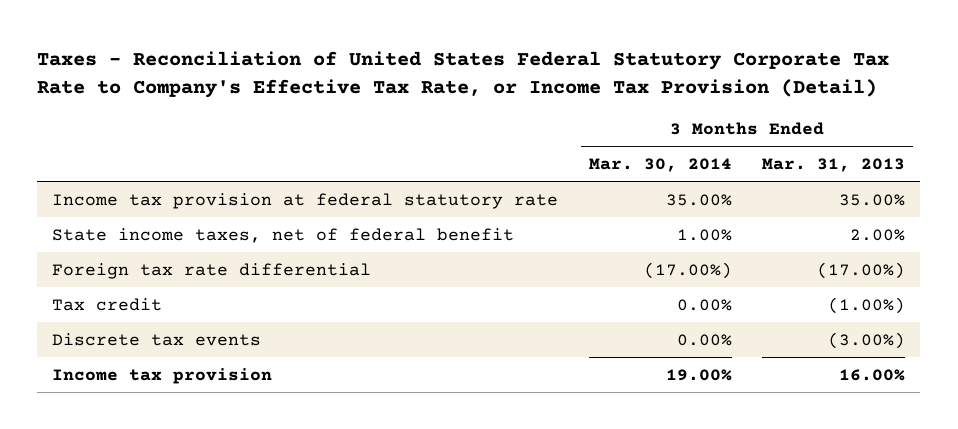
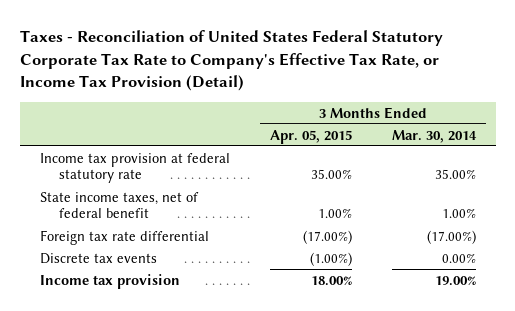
- | 3 Months Ended Mar. 30, 2014 | 3 Months Ended Mar. 31, 2013
+ | 3 Months Ended Apr. 05, 2015 | 3 Months Ended Mar. 30, 2014
- Tax credit | 0.00% | (1.00%)

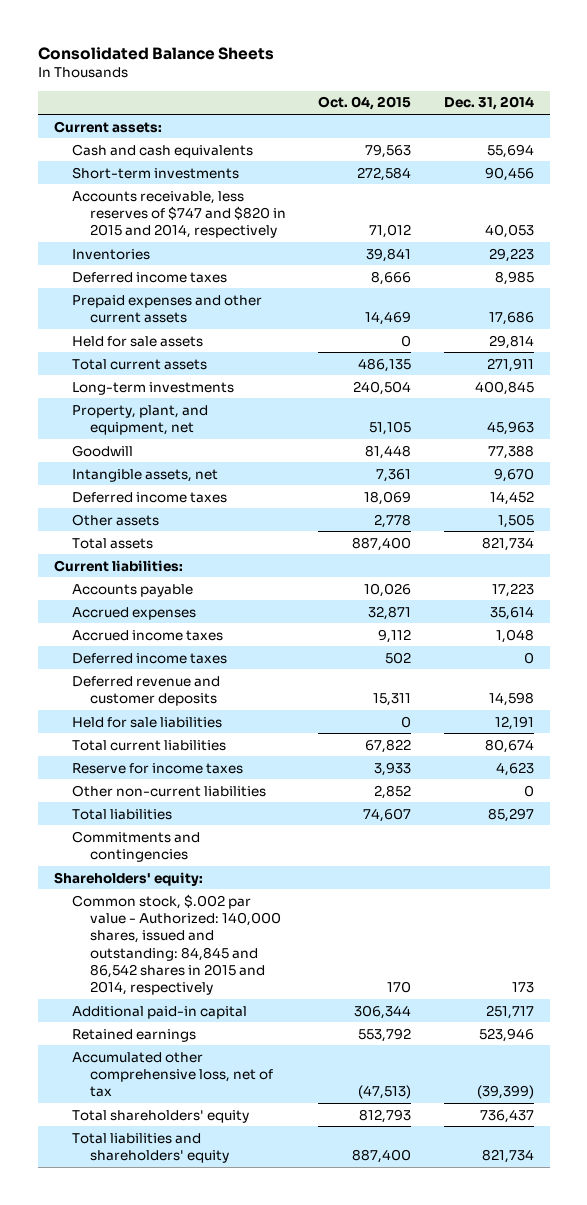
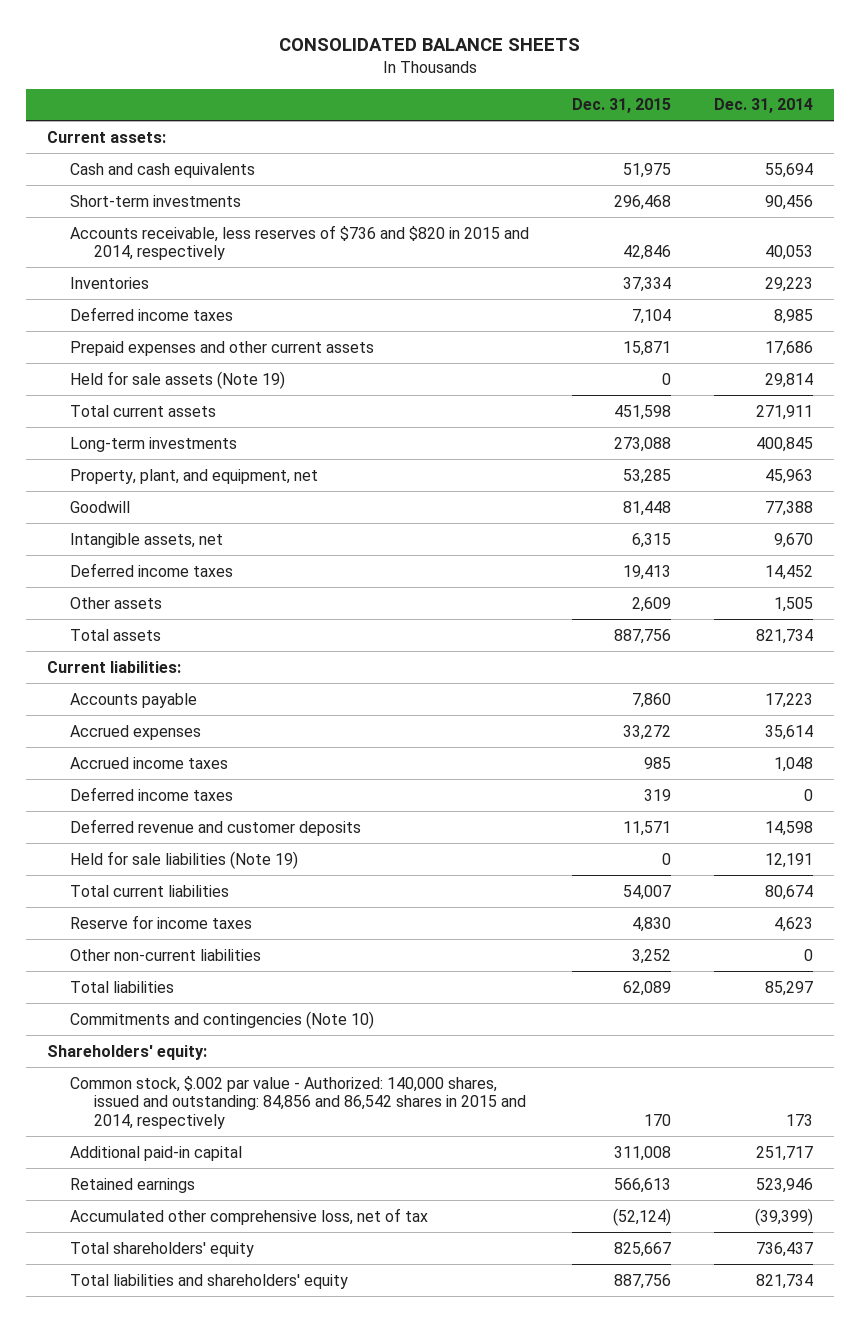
- Consolidated Balance Sheets
+ CONSOLIDATED BALANCE SHEETS
- | Oct. 04, 2015 | Dec. 31, 2014
+ | Dec. 31, 2015 | Dec. 31, 2014
- Accounts receivable, less reserves of $747 and $820 in 2015 and 2014, respectively | 71,012 | 40,053
+ Accounts receivable, less reserves of $736 and $820 in 2015 and 2014, respectively | 42,846 | 40,053
- Held for sale assets | 0 | 29,814
+ Held for sale assets (Note 19) | 0 | 29,814
- Held for sale liabilities | 0 | 12,191
+ Held for sale liabilities (Note 19) | 0 | 12,191
- Commitments and contingencies
+ Commitments and contingencies (Note 10)
- Common stock, $.002 par value - Authorized: 140,000 shares, issued and outstanding: 84,845 and 86,542 shares in 2015 and 2014, respectively | 170 | 173
+ Common stock, $.002 par value - Authorized: 140,000 shares, issued and outstanding: 84,856 and 86,542 shares in 2015 and 2014, respectively | 170 | 173

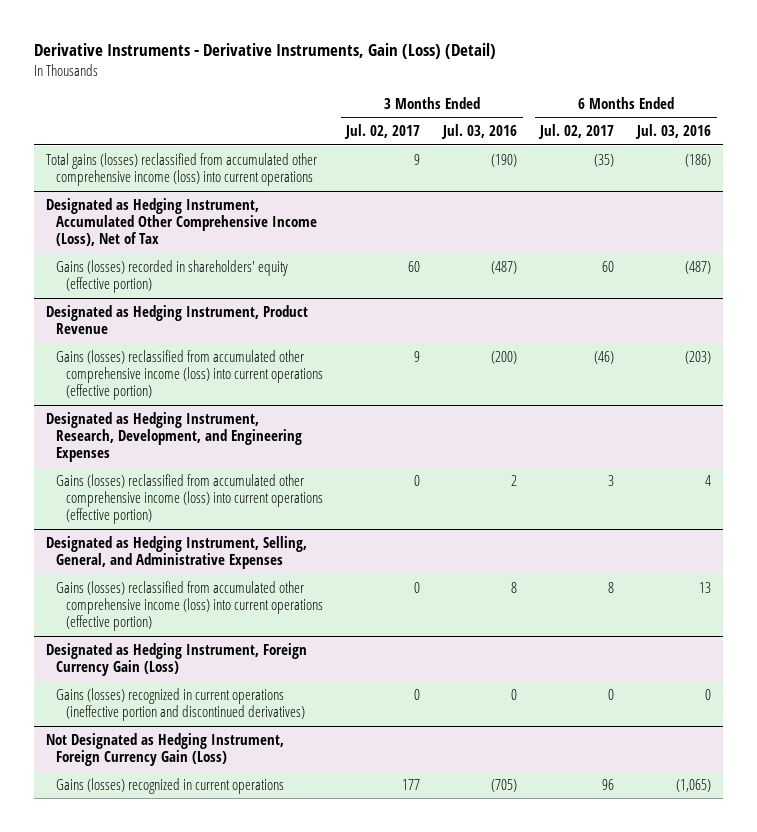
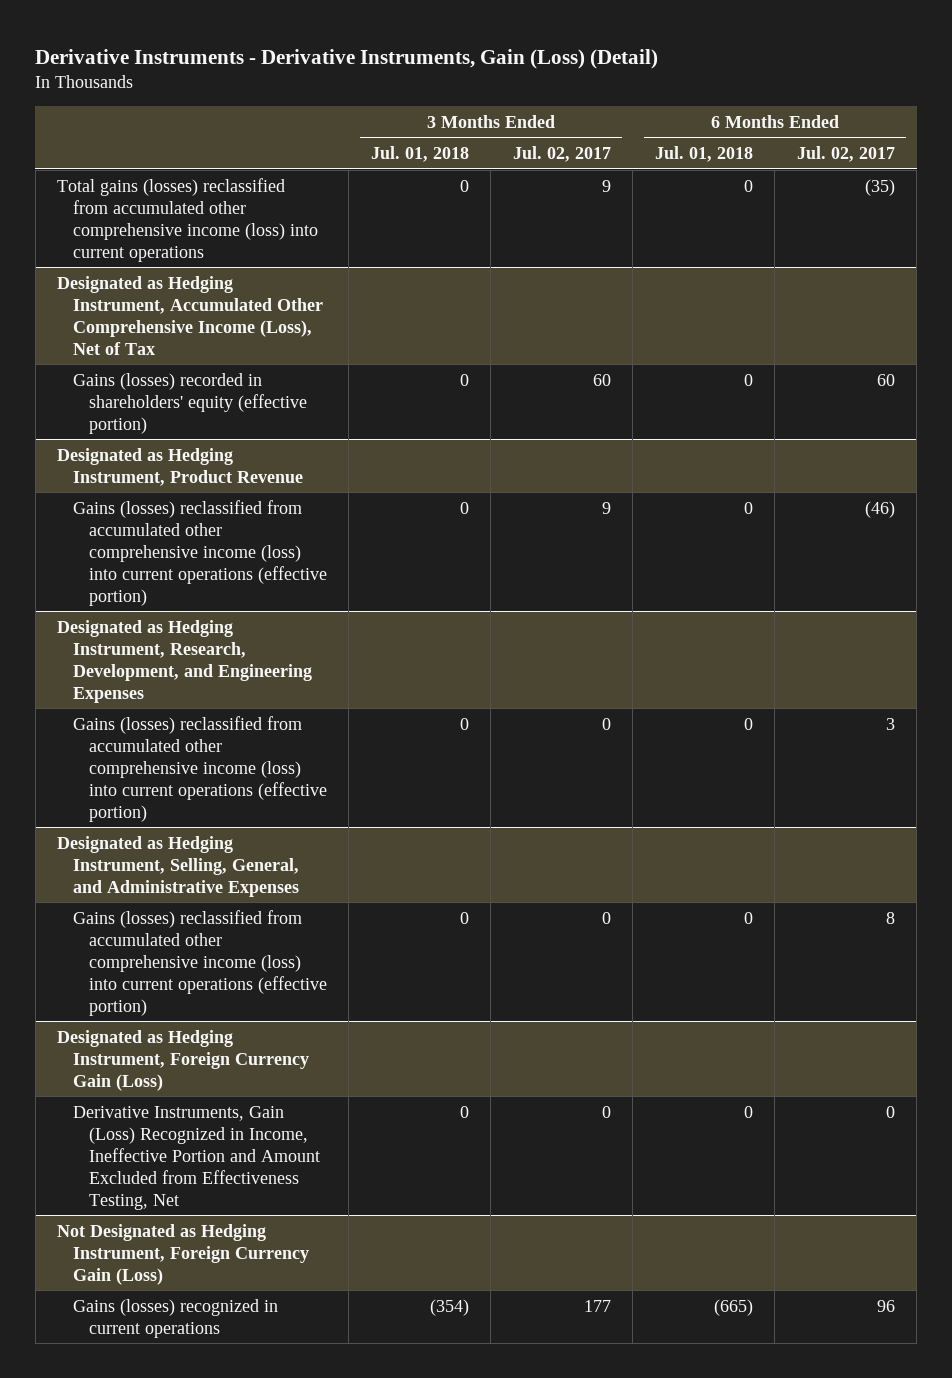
- | 3 Months Ended Jul. 02, 2017 | 3 Months Ended Jul. 03, 2016 | 6 Months Ended Jul. 02, 2017 | 6 Months Ended Jul. 03, 2016
+ | 3 Months Ended Jul. 01, 2018 | 3 Months Ended Jul. 02, 2017 | 6 Months Ended Jul. 01, 2018 | 6 Months Ended Jul. 02, 2017
@ Designated as Hedging Instrument, Foreign Currency Gain (Loss)
- Gains (losses) recognized in current operations (ineffective portion and discontinued derivatives) | 0 | 0 | 0 | 0
+ Derivative Instruments, Gain (Loss) Recognized in Income, Ineffective Portion and Amount Excluded from Effectiveness Testing, Net | 0 | 0 | 0 | 0

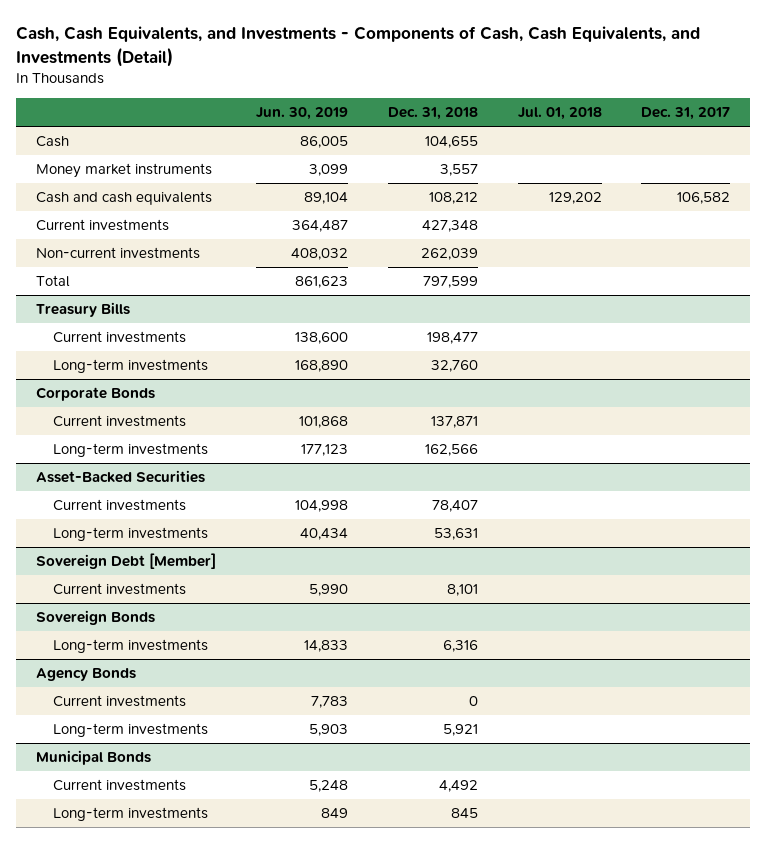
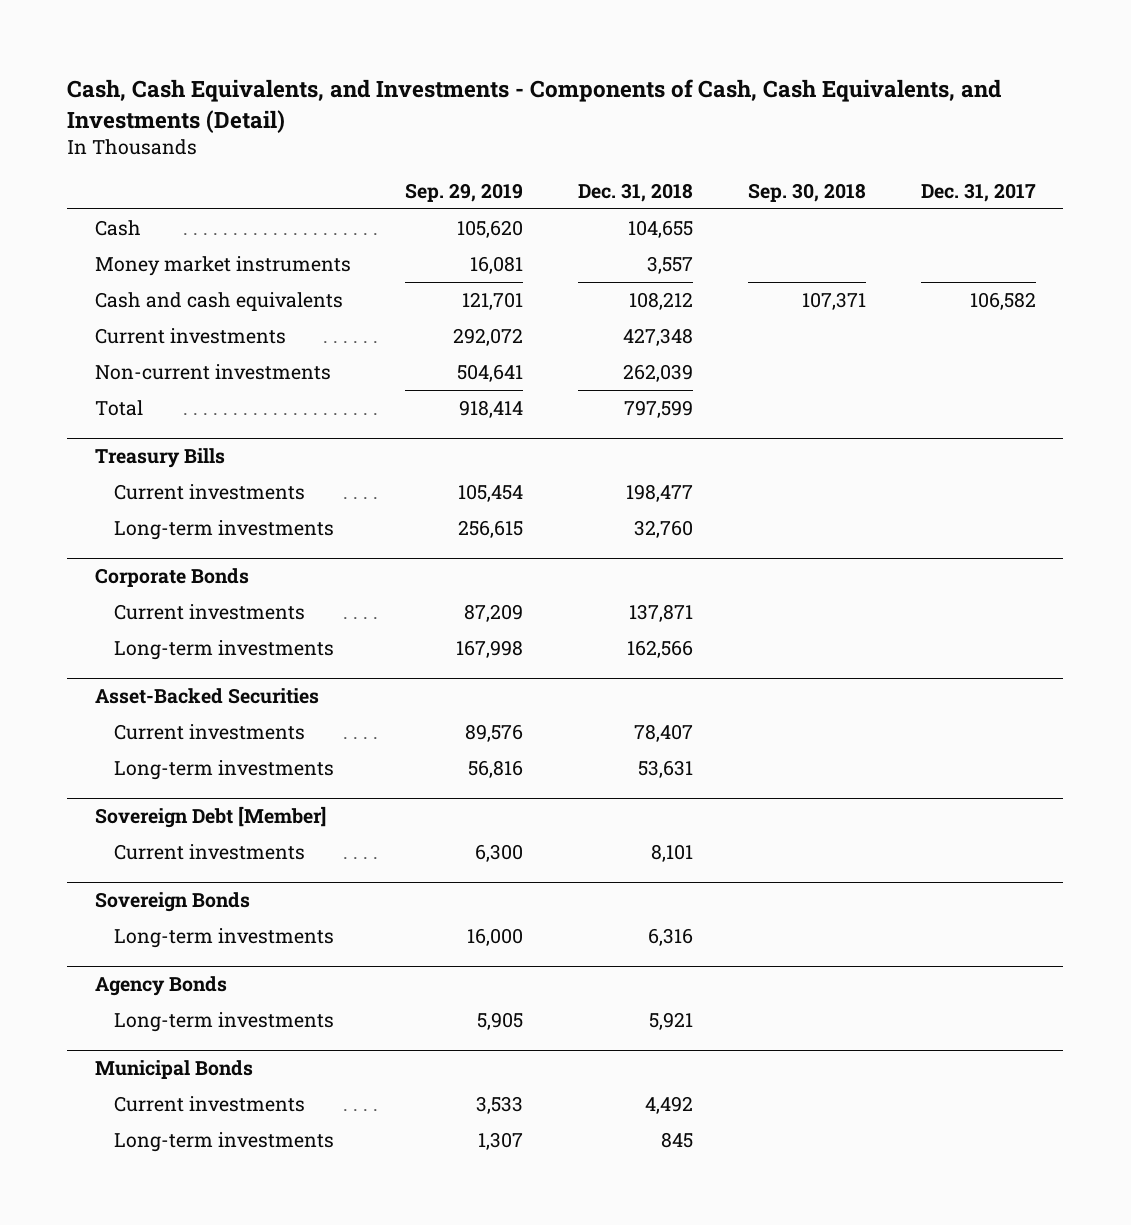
- | Jun. 30, 2019 | Dec. 31, 2018 | Jul. 01, 2018 | Dec. 31, 2017
+ | Sep. 29, 2019 | Dec. 31, 2018 | Sep. 30, 2018 | Dec. 31, 2017
@ Agency Bonds
- Current investments | 7,783 | 0 | |

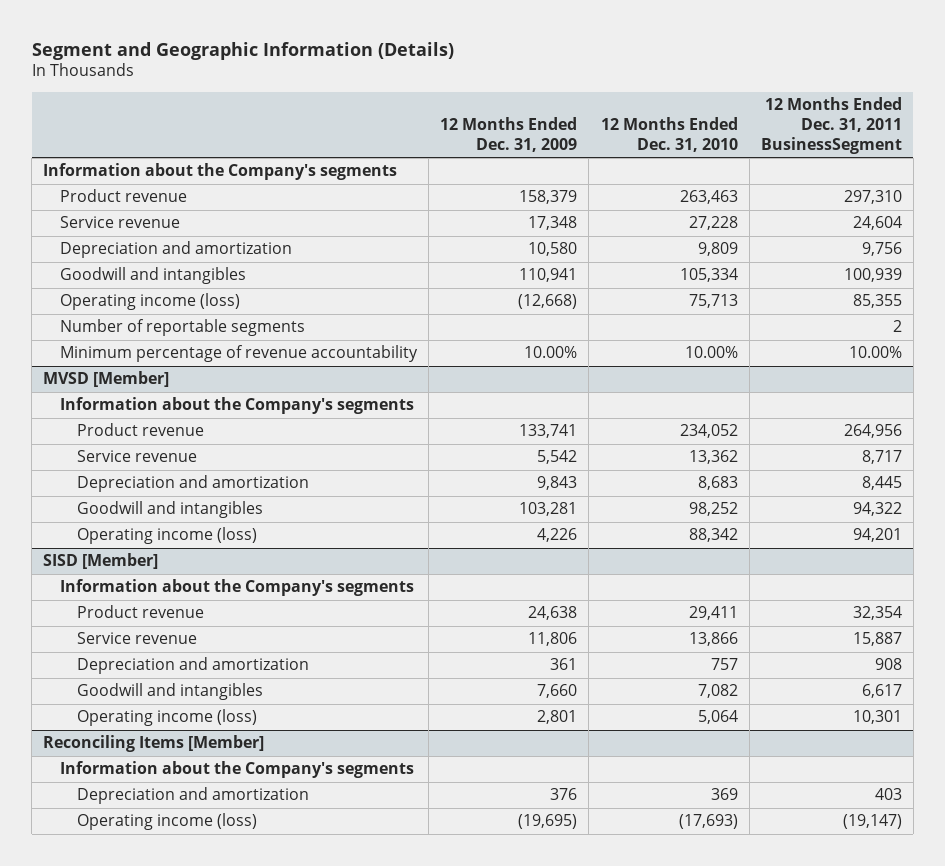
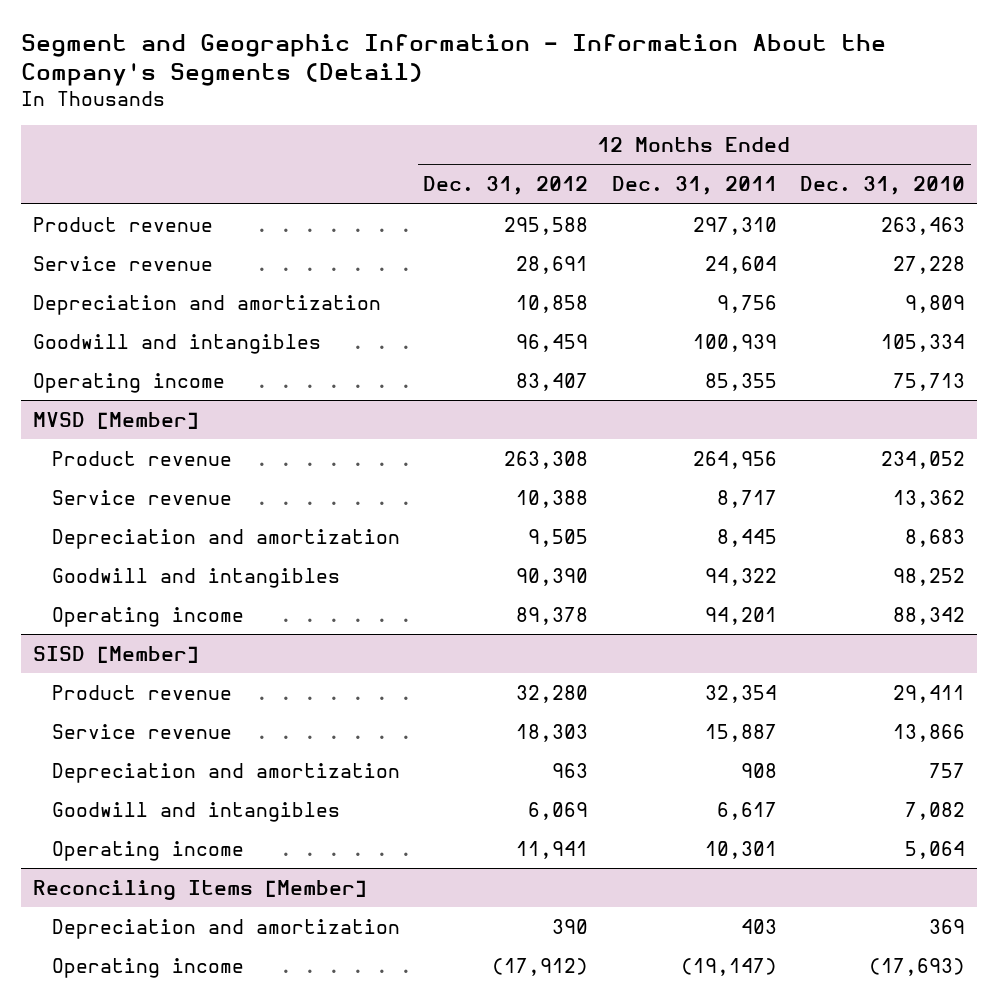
- Segment and Geographic Information (Details)
+ Segment and Geographic Information - Information About the Company's Segments (Detail)
- | 12 Months Ended Dec. 31, 2009 | 12 Months Ended Dec. 31, 2010 | 12 Months Ended Dec. 31, 2011 BusinessSegment
+ | 12 Months Ended Dec. 31, 2012 | 12 Months Ended Dec. 31, 2011 | 12 Months Ended Dec. 31, 2010
- Information about the Company's segments
- Operating income (loss) | (12,668) | 75,713 | 85,355
- Number of reportable segments | | | 2
- Minimum percentage of revenue accountability | 10.00% | 10.00% | 10.00%
+ Operating income | 83,407 | 85,355 | 75,713
@ MVSD [Member]
- Information about the Company's segments
- Operating income (loss) | 4,226 | 88,342 | 94,201
+ Operating income | 89,378 | 94,201 | 88,342
@ SISD [Member]
- Information about the Company's segments
- Operating income (loss) | 2,801 | 5,064 | 10,301
+ Operating income | 11,941 | 10,301 | 5,064
@ Reconciling Items [Member]
- Information about the Company's segments
- Operating income (loss) | (19,695) | (17,693) | (19,147)
+ Operating income | (17,912) | (19,147) | (17,693)

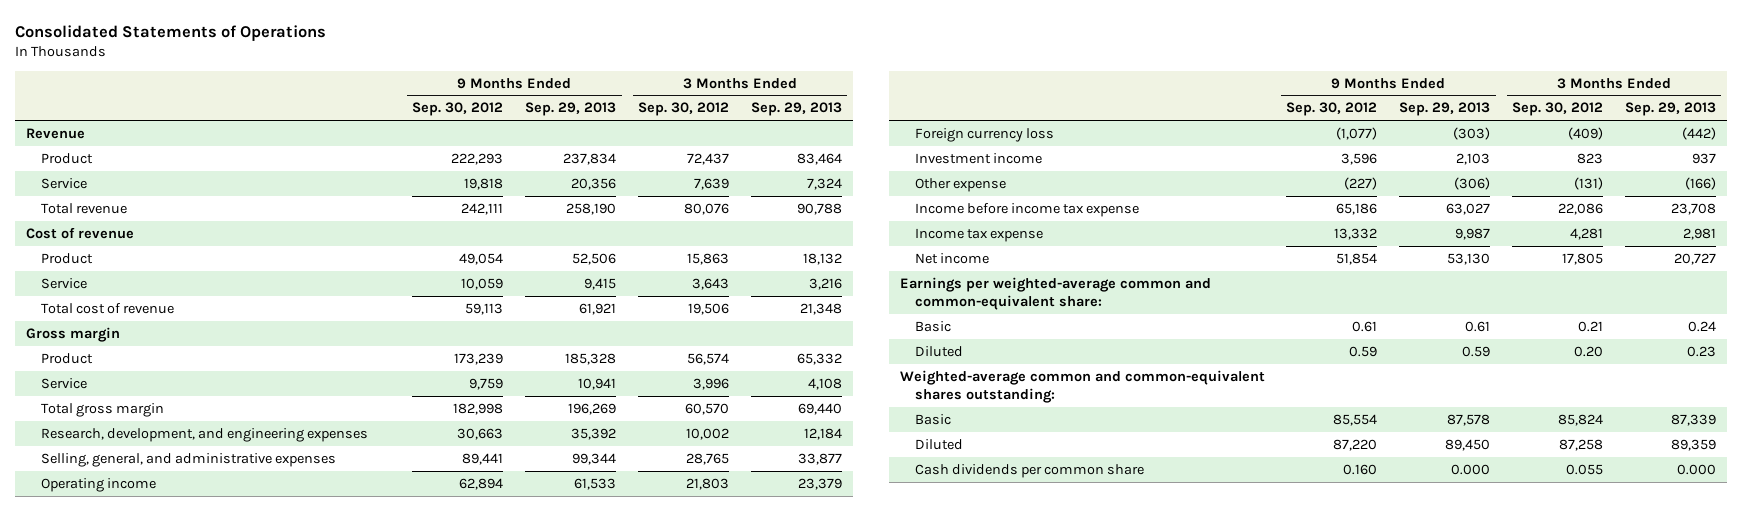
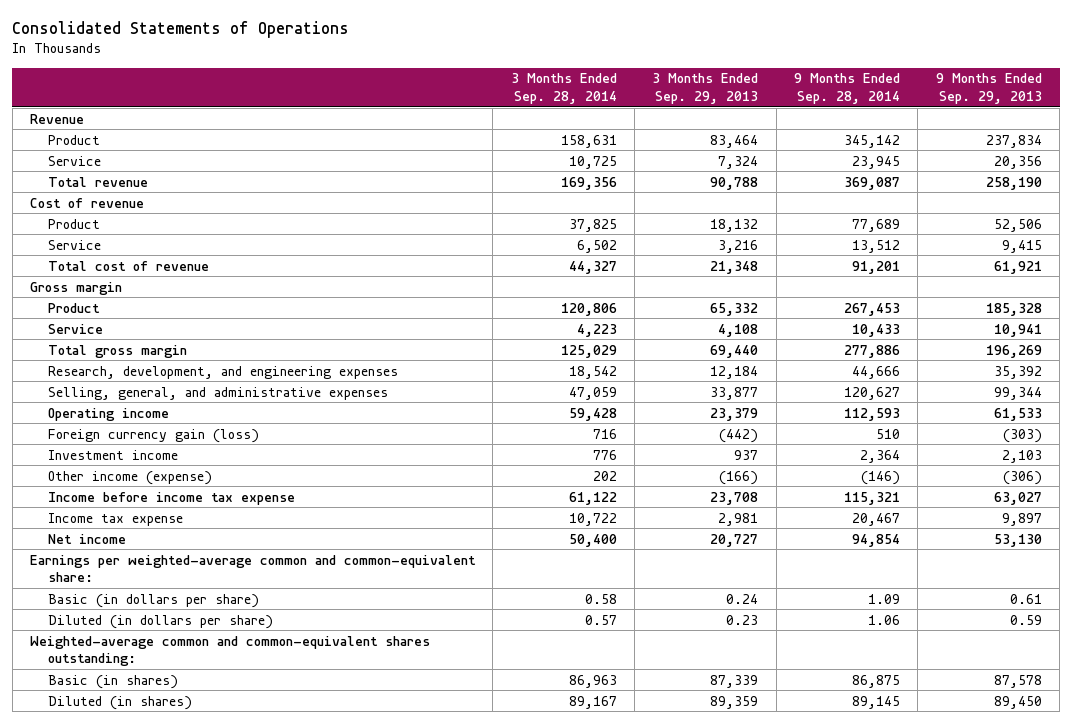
- | 9 Months Ended Sep. 30, 2012 | 9 Months Ended Sep. 29, 2013 | 3 Months Ended Sep. 30, 2012 | 3 Months Ended Sep. 29, 2013
+ | 3 Months Ended Sep. 28, 2014 | 3 Months Ended Sep. 29, 2013 | 9 Months Ended Sep. 28, 2014 | 9 Months Ended Sep. 29, 2013
- Foreign currency loss | (1,077) | (303) | (409) | (442)
+ Foreign currency gain (loss) | 716 | (442) | 510 | (303)
- Other expense | (227) | (306) | (131) | (166)
+ Other income (expense) | 202 | (166) | (146) | (306)
- Income tax expense | 13,332 | 9,987 | 4,281 | 2,981
+ Income tax expense | 10,722 | 2,981 | 20,467 | 9,897
- Basic | 0.61 | 0.61 | 0.21 | 0.24
- Diluted | 0.59 | 0.59 | 0.20 | 0.23
+ Basic (in dollars per share) | 0.58 | 0.24 | 1.09 | 0.61
+ Diluted (in dollars per share) | 0.57 | 0.23 | 1.06 | 0.59
- Basic | 85,554 | 87,578 | 85,824 | 87,339
- Diluted | 87,220 | 89,450 | 87,258 | 89,359
- Cash dividends per common share | 0.160 | 0.000 | 0.055 | 0.000
+ Basic (in shares) | 86,963 | 87,339 | 86,875 | 87,578
+ Diluted (in shares) | 89,167 | 89,359 | 89,145 | 89,450

